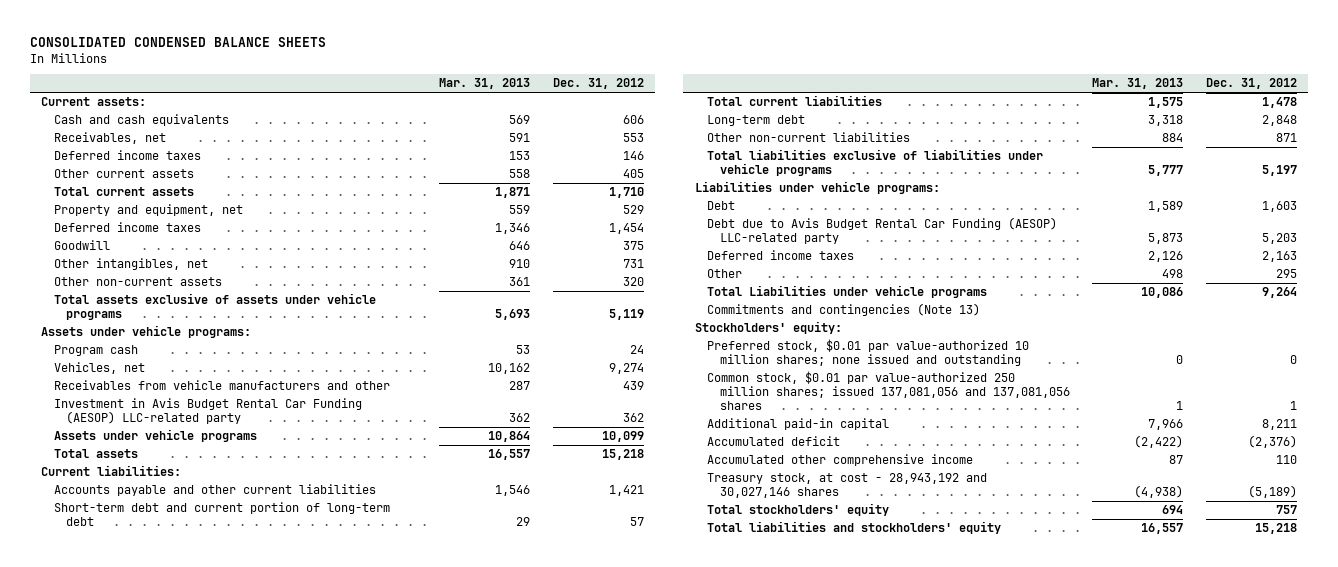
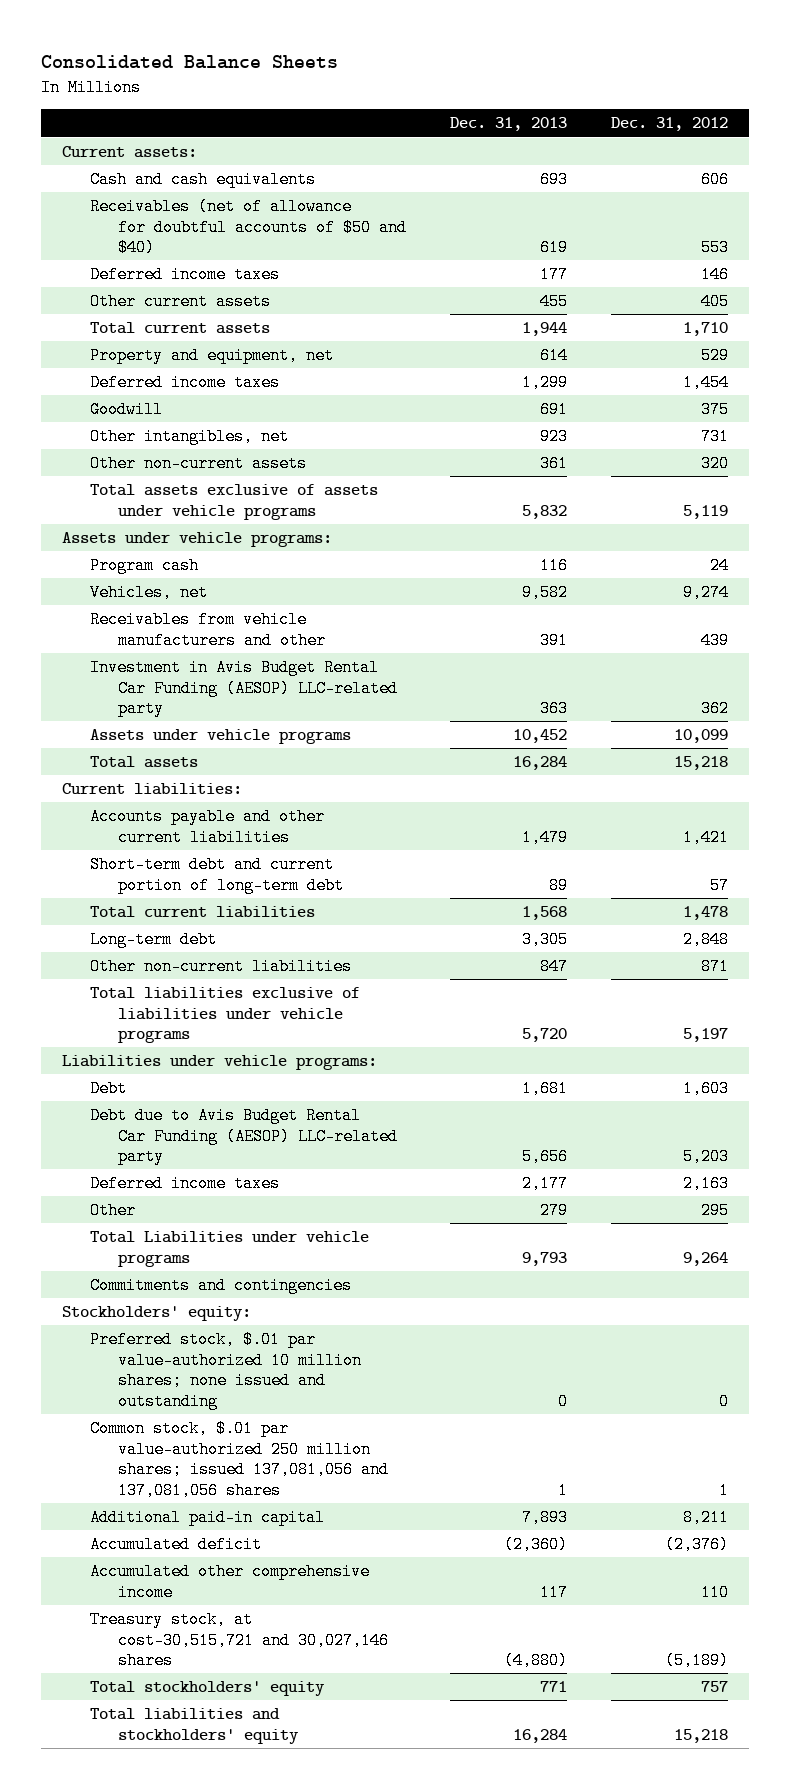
- CONSOLIDATED CONDENSED BALANCE SHEETS
+ Consolidated Balance Sheets
- | Mar. 31, 2013 | Dec. 31, 2012
+ | Dec. 31, 2013 | Dec. 31, 2012
- Receivables, net | 591 | 553
+ Receivables (net of allowance for doubtful accounts of $50 and $40) | 619 | 553
- Commitments and contingencies (Note 13)
+ Commitments and contingencies
- Preferred stock, $0.01 par value-authorized 10 million shares; none issued and outstanding | 0 | 0
- Common stock, $0.01 par value-authorized 250 million shares; issued 137,081,056 and 137,081,056 shares | 1 | 1
+ Preferred stock, $.01 par value-authorized 10 million shares; none issued and outstanding | 0 | 0
+ Common stock, $.01 par value-authorized 250 million shares; issued 137,081,056 and 137,081,056 shares | 1 | 1
- Treasury stock, at cost - 28,943,192 and 30,027,146 shares | (4,938) | (5,189)
+ Treasury stock, at cost-30,515,721 and 30,027,146 shares | (4,880) | (5,189)

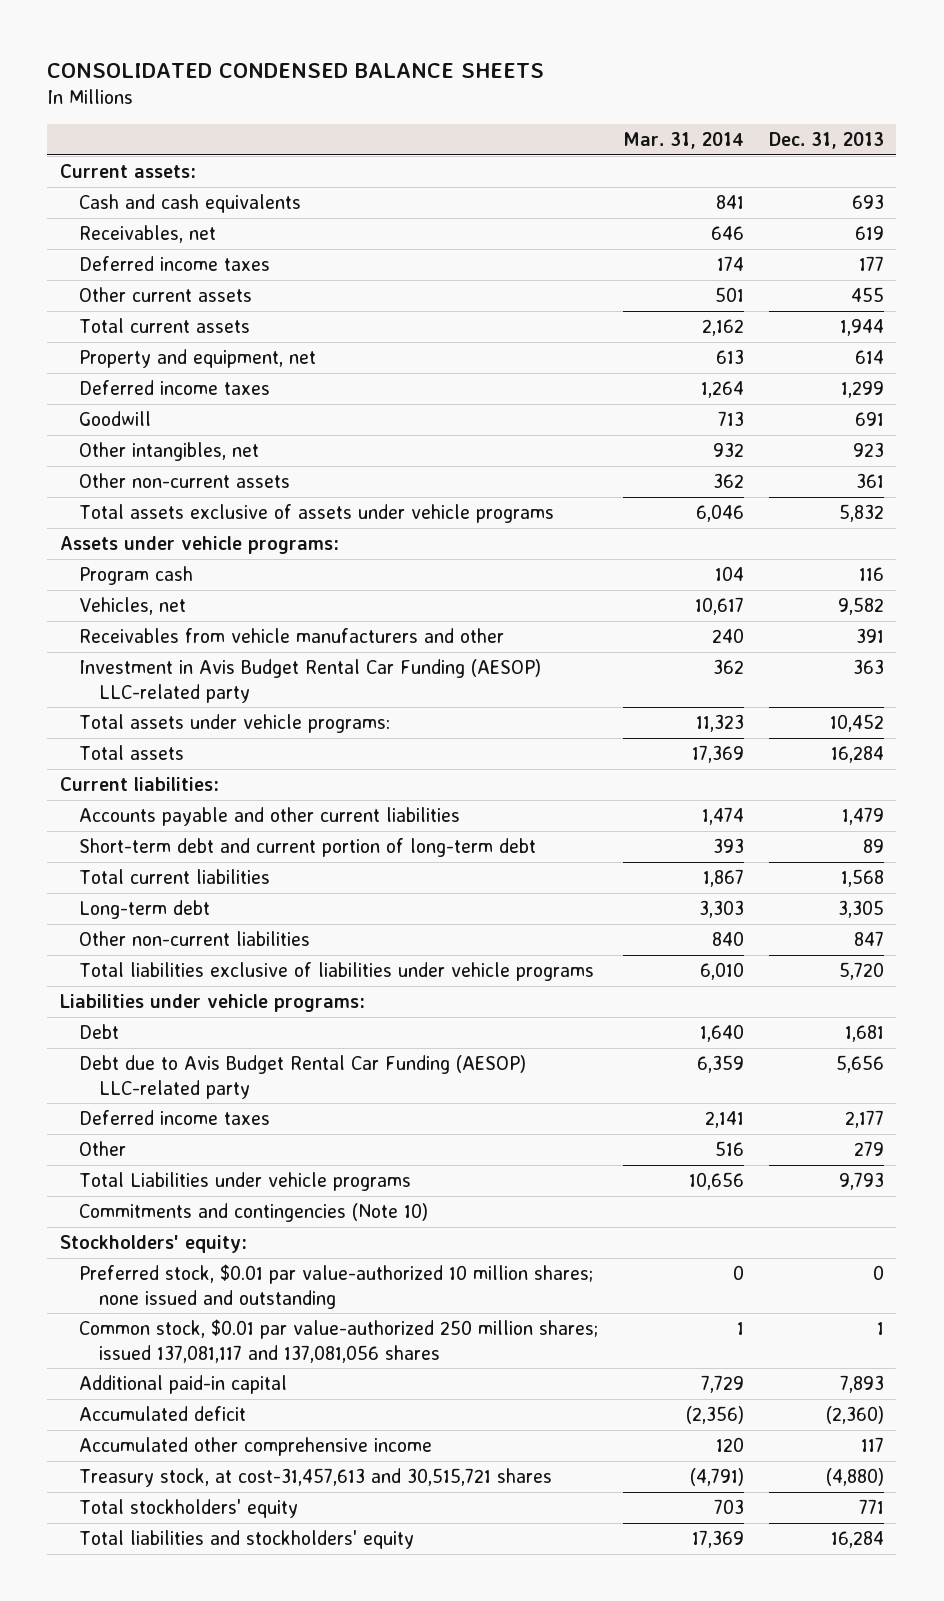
- Consolidated Balance Sheets
+ CONSOLIDATED CONDENSED BALANCE SHEETS
- | Dec. 31, 2013 | Dec. 31, 2012
+ | Mar. 31, 2014 | Dec. 31, 2013
- Receivables (net of allowance for doubtful accounts of $50 and $40) | 619 | 553
+ Receivables, net | 646 | 619
- Assets under vehicle programs | 10,452 | 10,099
+ Total assets under vehicle programs: | 11,323 | 10,452
- Commitments and contingencies
+ Commitments and contingencies (Note 10)
- Preferred stock, $.01 par value-authorized 10 million shares; none issued and outstanding | 0 | 0
- Common stock, $.01 par value-authorized 250 million shares; issued 137,081,056 and 137,081,056 shares | 1 | 1
+ Preferred stock, $0.01 par value-authorized 10 million shares; none issued and outstanding | 0 | 0
+ Common stock, $0.01 par value-authorized 250 million shares; issued 137,081,117 and 137,081,056 shares | 1 | 1
- Treasury stock, at cost-30,515,721 and 30,027,146 shares | (4,880) | (5,189)
+ Treasury stock, at cost-31,457,613 and 30,515,721 shares | (4,791) | (4,880)

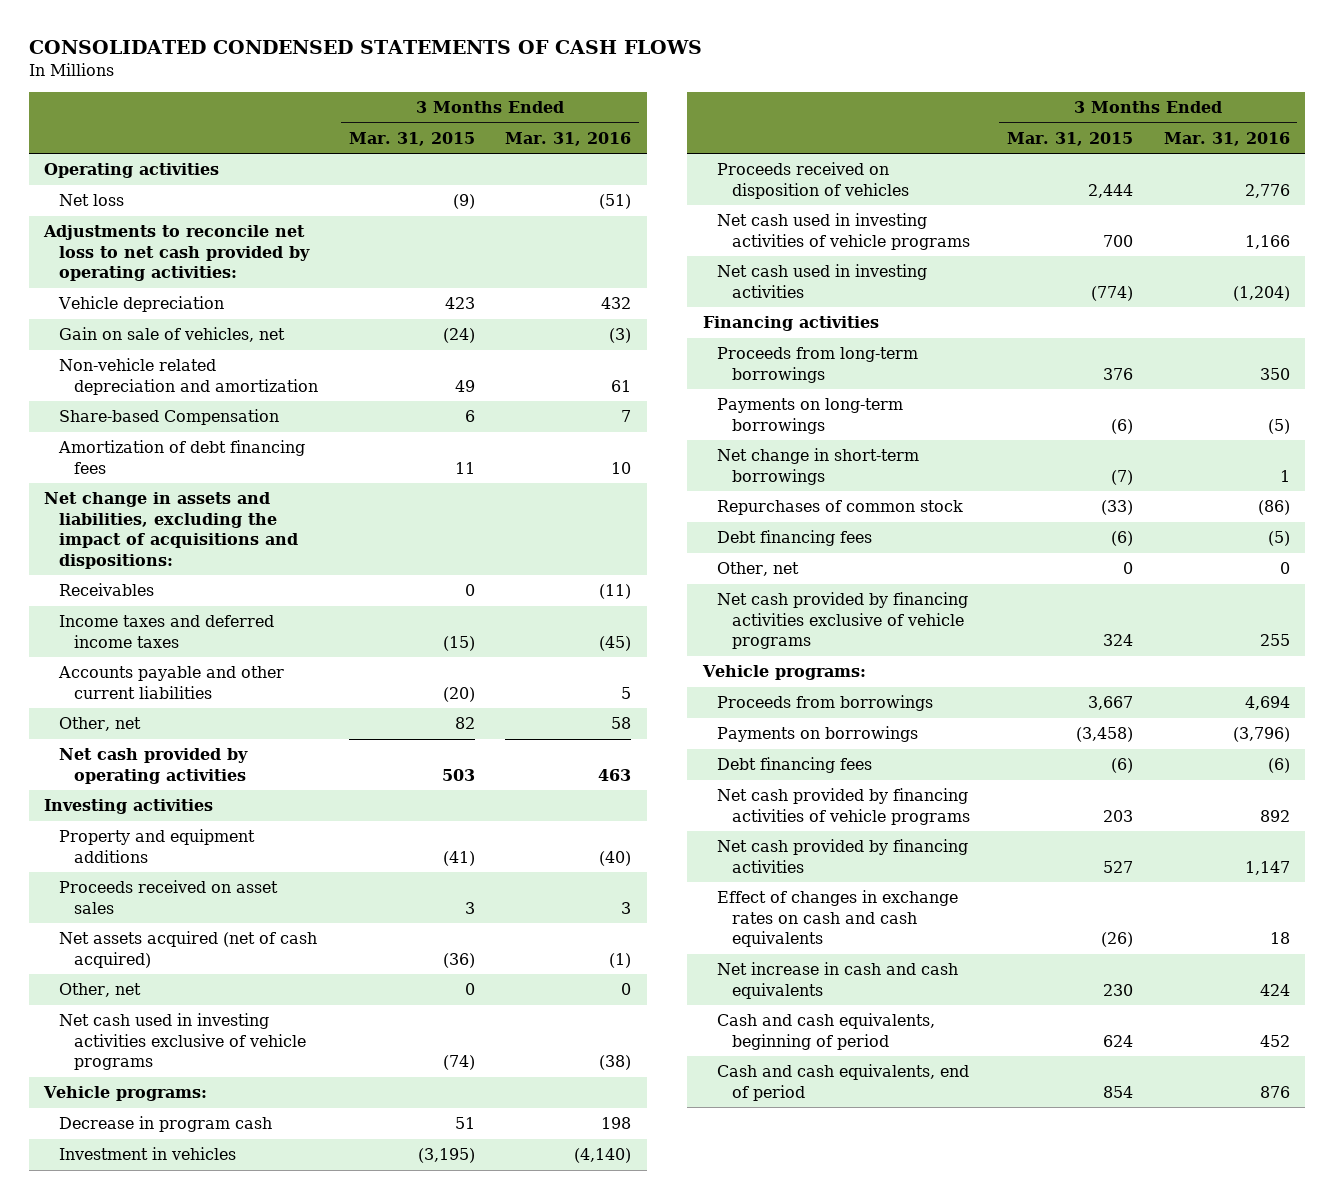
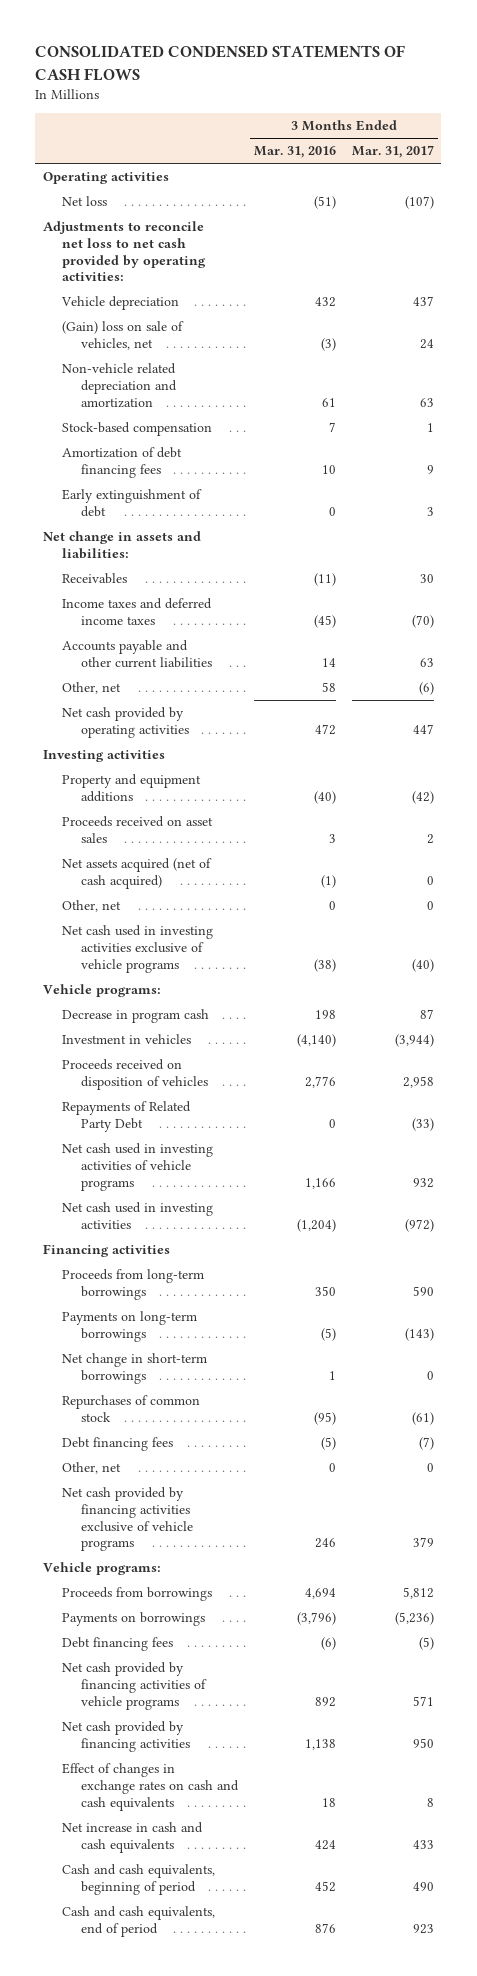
- | 3 Months Ended Mar. 31, 2015 | 3 Months Ended Mar. 31, 2016
+ | 3 Months Ended Mar. 31, 2016 | 3 Months Ended Mar. 31, 2017
- Gain on sale of vehicles, net | (24) | (3)
+ (Gain) loss on sale of vehicles, net | (3) | 24
- Share-based Compensation | 6 | 7
+ Stock-based compensation | 7 | 1
- Net change in assets and liabilities, excluding the impact of acquisitions and dispositions:
+ Early extinguishment of debt | 0 | 3
+ Net change in assets and liabilities:
- Accounts payable and other current liabilities | (20) | 5
+ Accounts payable and other current liabilities | 14 | 63
- Net cash provided by operating activities | 503 | 463
+ Net cash provided by operating activities | 472 | 447
+ Repayments of Related Party Debt | 0 | (33)
- Repurchases of common stock | (33) | (86)
+ Repurchases of common stock | (95) | (61)
- Net cash provided by financing activities exclusive of vehicle programs | 324 | 255
+ Net cash provided by financing activities exclusive of vehicle programs | 246 | 379
- Net cash provided by financing activities | 527 | 1,147
+ Net cash provided by financing activities | 1,138 | 950

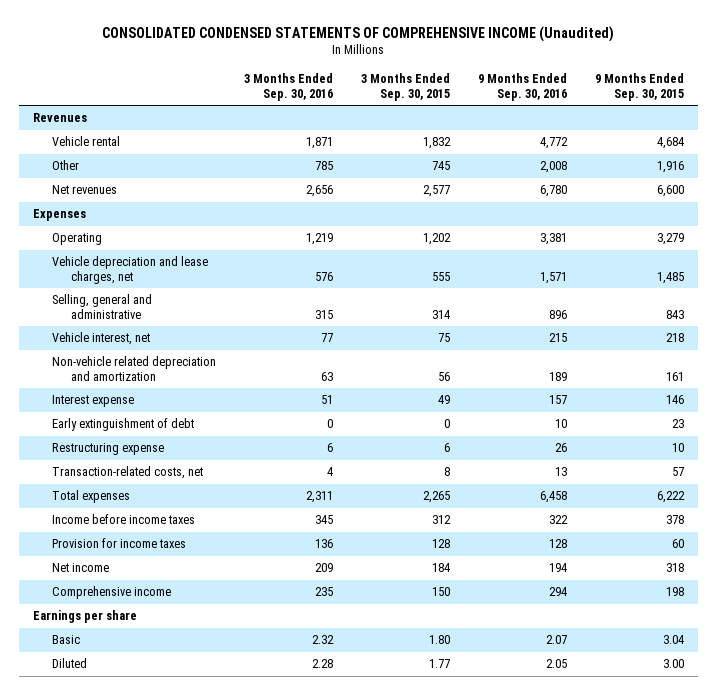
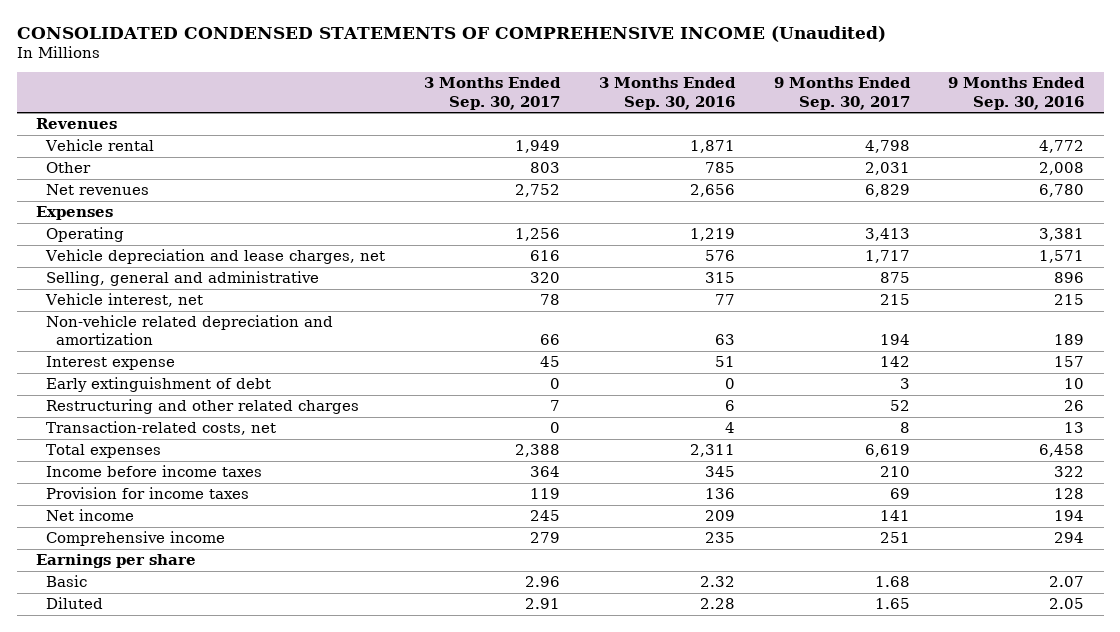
- | 3 Months Ended Sep. 30, 2016 | 3 Months Ended Sep. 30, 2015 | 9 Months Ended Sep. 30, 2016 | 9 Months Ended Sep. 30, 2015
+ | 3 Months Ended Sep. 30, 2017 | 3 Months Ended Sep. 30, 2016 | 9 Months Ended Sep. 30, 2017 | 9 Months Ended Sep. 30, 2016
- Restructuring expense | 6 | 6 | 26 | 10
+ Restructuring and other related charges | 7 | 6 | 52 | 26

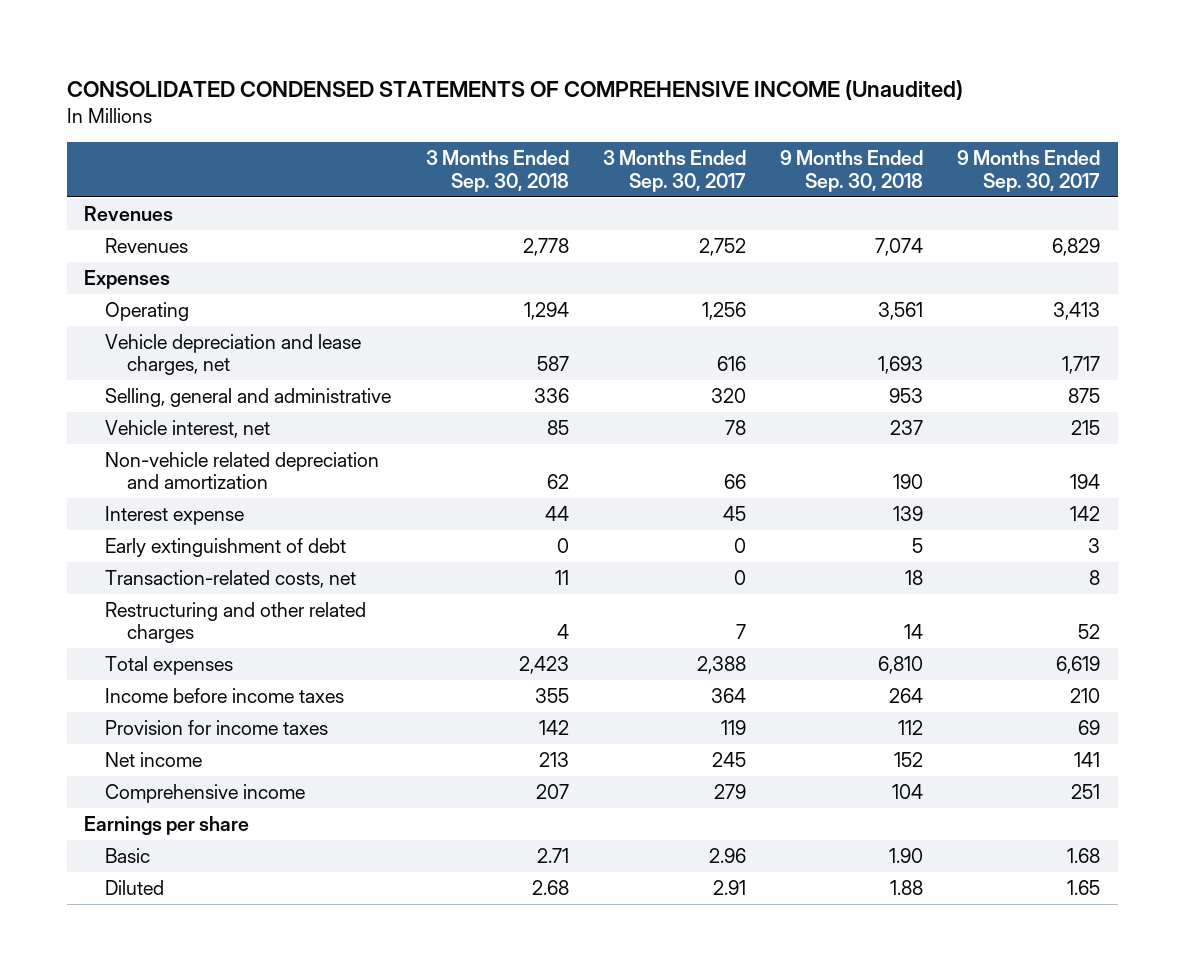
- | 3 Months Ended Sep. 30, 2017 | 3 Months Ended Sep. 30, 2016 | 9 Months Ended Sep. 30, 2017 | 9 Months Ended Sep. 30, 2016
+ | 3 Months Ended Sep. 30, 2018 | 3 Months Ended Sep. 30, 2017 | 9 Months Ended Sep. 30, 2018 | 9 Months Ended Sep. 30, 2017
- Vehicle rental | 1,949 | 1,871 | 4,798 | 4,772
- Other | 803 | 785 | 2,031 | 2,008
- Net revenues | 2,752 | 2,656 | 6,829 | 6,780
+ Revenues | 2,778 | 2,752 | 7,074 | 6,829
moved down: Restructuring and other related charges | 4 | 7 | 14 | 52

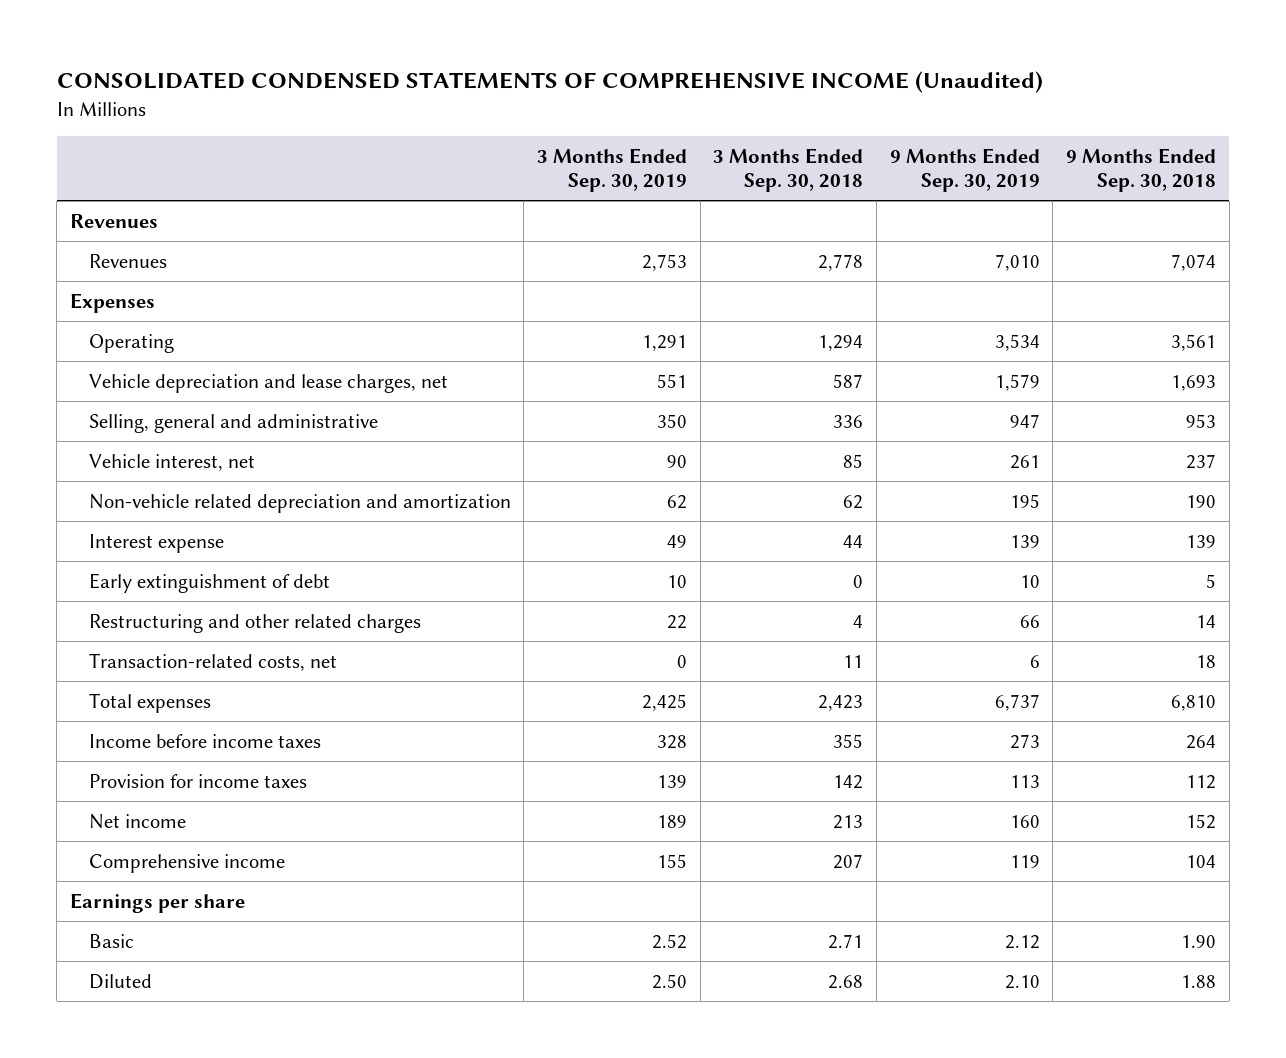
- | 3 Months Ended Sep. 30, 2018 | 3 Months Ended Sep. 30, 2017 | 9 Months Ended Sep. 30, 2018 | 9 Months Ended Sep. 30, 2017
+ | 3 Months Ended Sep. 30, 2019 | 3 Months Ended Sep. 30, 2018 | 9 Months Ended Sep. 30, 2019 | 9 Months Ended Sep. 30, 2018
moved down: Transaction-related costs, net | 0 | 11 | 6 | 18

